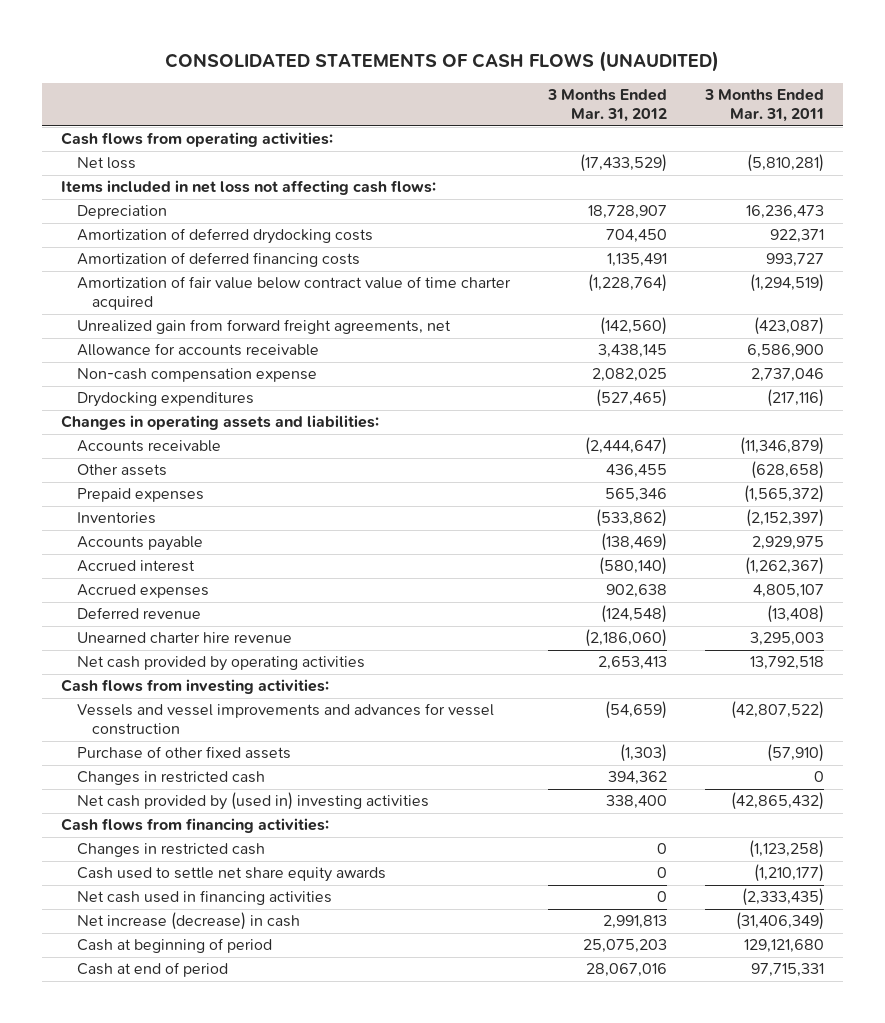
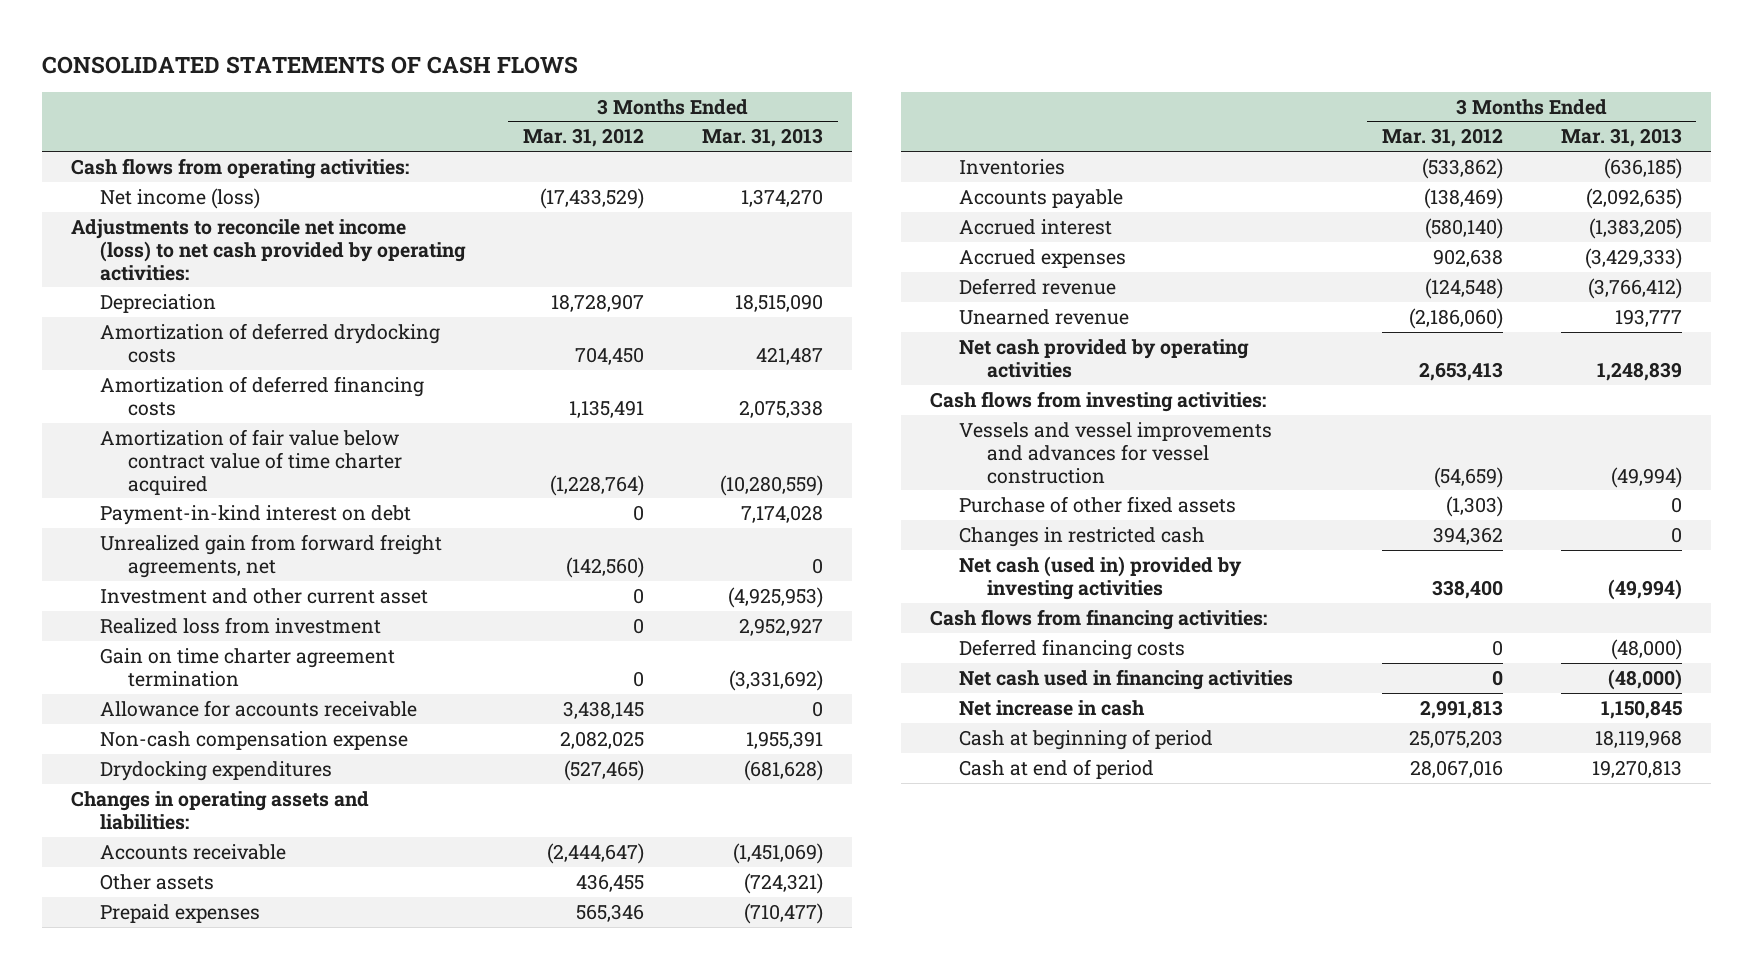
- CONSOLIDATED STATEMENTS OF CASH FLOWS (UNAUDITED)
+ CONSOLIDATED STATEMENTS OF CASH FLOWS
- | 3 Months Ended Mar. 31, 2012 | 3 Months Ended Mar. 31, 2011
+ | 3 Months Ended Mar. 31, 2012 | 3 Months Ended Mar. 31, 2013
- Net loss | (17,433,529) | (5,810,281)
- Items included in net loss not affecting cash flows:
+ Net income (loss) | (17,433,529) | 1,374,270
+ Adjustments to reconcile net income (loss) to net cash provided by operating activities:
+ Payment-in-kind interest on debt | 0 | 7,174,028
+ Investment and other current asset | 0 | (4,925,953)
+ Realized loss from investment | 0 | 2,952,927
+ Gain on time charter agreement termination | 0 | (3,331,692)
- Unearned charter hire revenue | (2,186,060) | 3,295,003
+ Unearned revenue | (2,186,060) | 193,777
- Net cash provided by (used in) investing activities | 338,400 | (42,865,432)
+ Net cash (used in) provided by investing activities | 338,400 | (49,994)
- Changes in restricted cash | 0 | (1,123,258)
- Cash used to settle net share equity awards | 0 | (1,210,177)
+ Deferred financing costs | 0 | (48,000)
- Net increase (decrease) in cash | 2,991,813 | (31,406,349)
+ Net increase in cash | 2,991,813 | 1,150,845

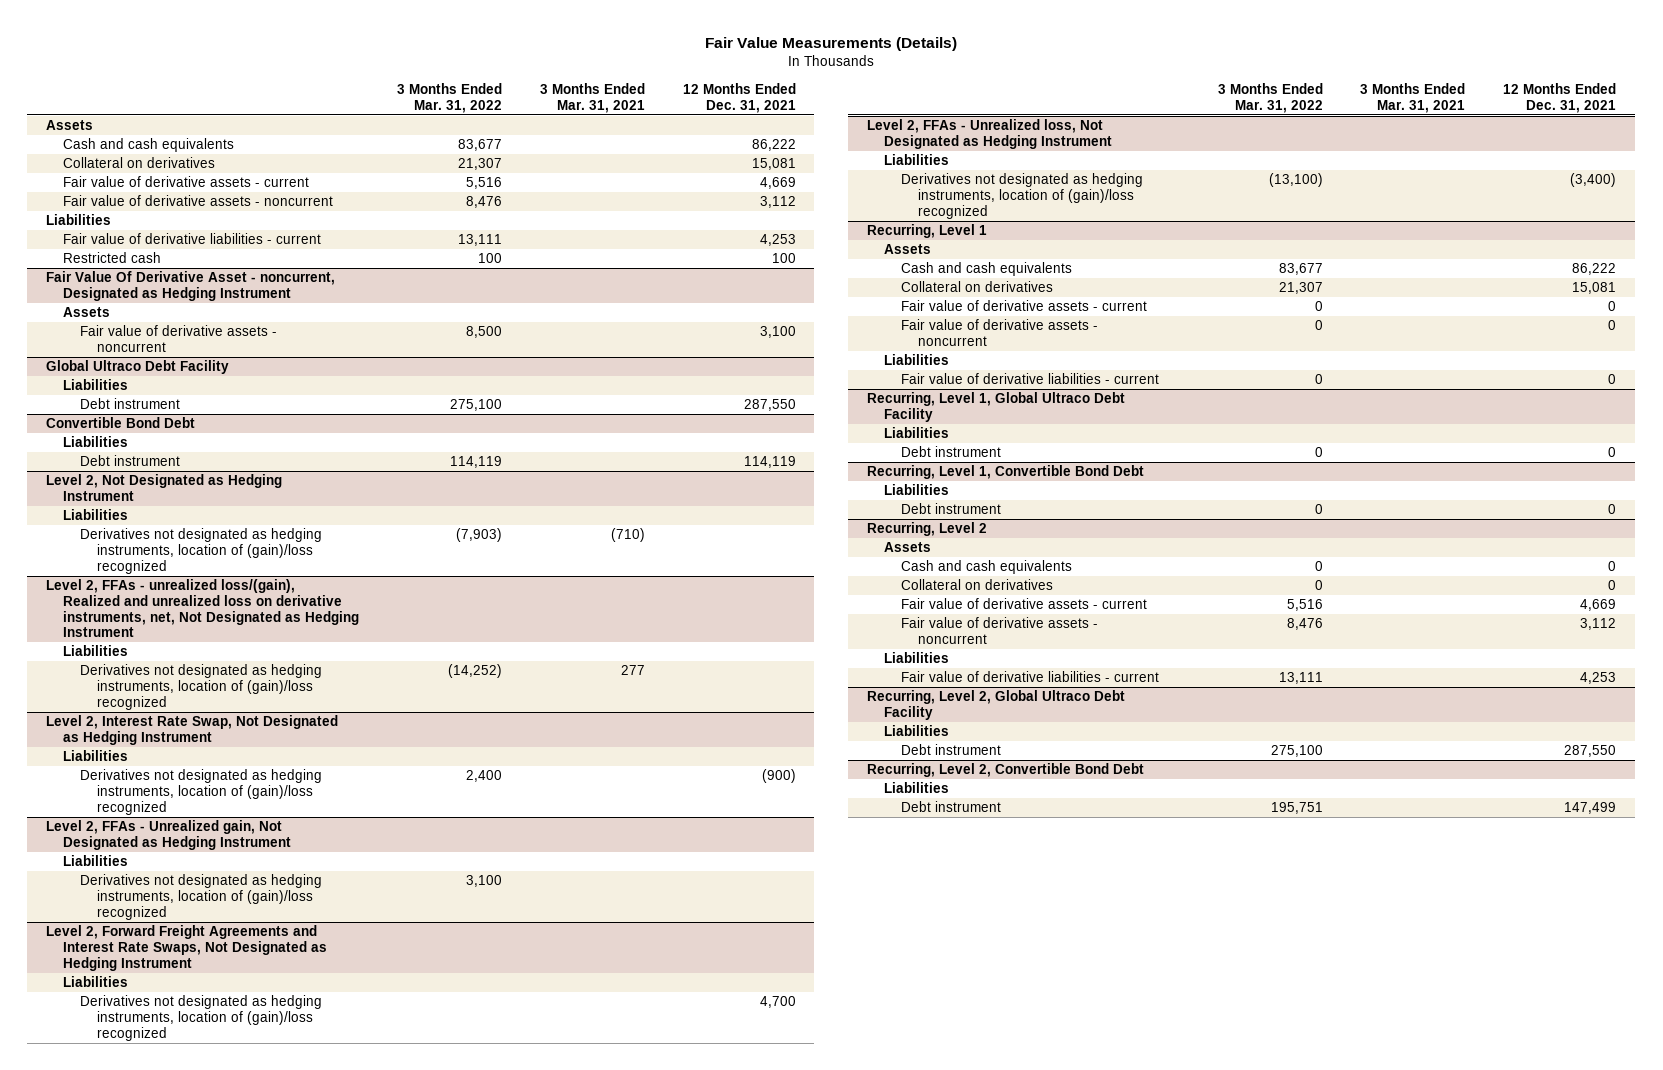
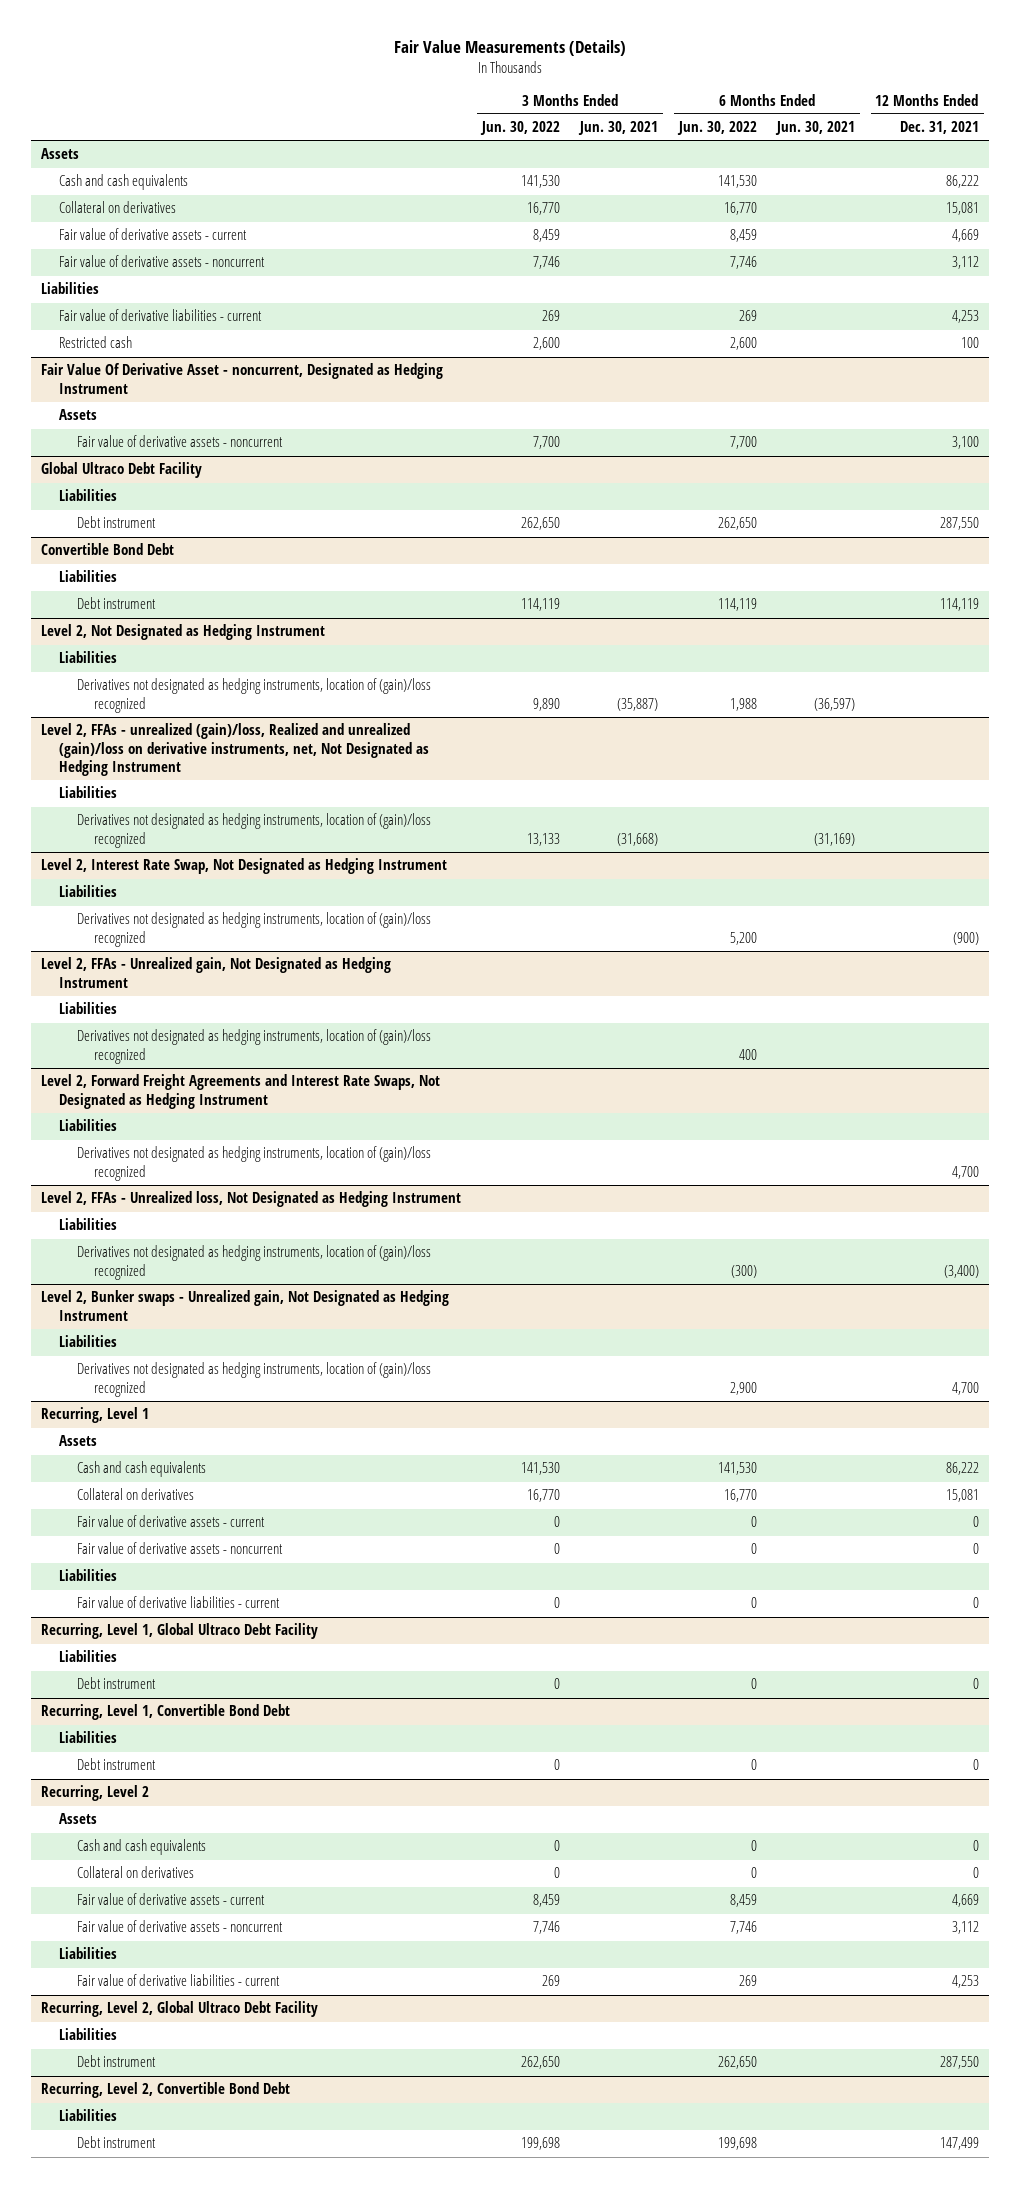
- | 3 Months Ended Mar. 31, 2022 | 3 Months Ended Mar. 31, 2021 | 12 Months Ended Dec. 31, 2021
+ | 3 Months Ended Jun. 30, 2022 | 3 Months Ended Jun. 30, 2021 | 6 Months Ended Jun. 30, 2022 | 6 Months Ended Jun. 30, 2021 | 12 Months Ended Dec. 31, 2021
- Level 2, FFAs - unrealized loss/(gain), Realized and unrealized loss on derivative instruments, net, Not Designated as Hedging Instrument
+ Level 2, FFAs - unrealized (gain)/loss, Realized and unrealized (gain)/loss on derivative instruments, net, Not Designated as Hedging Instrument
+ Level 2, Bunker swaps - Unrealized gain, Not Designated as Hedging Instrument
+ Liabilities
+ Derivatives not designated as hedging instruments, location of (gain)/loss recognized | | | 2,900 | | 4,700

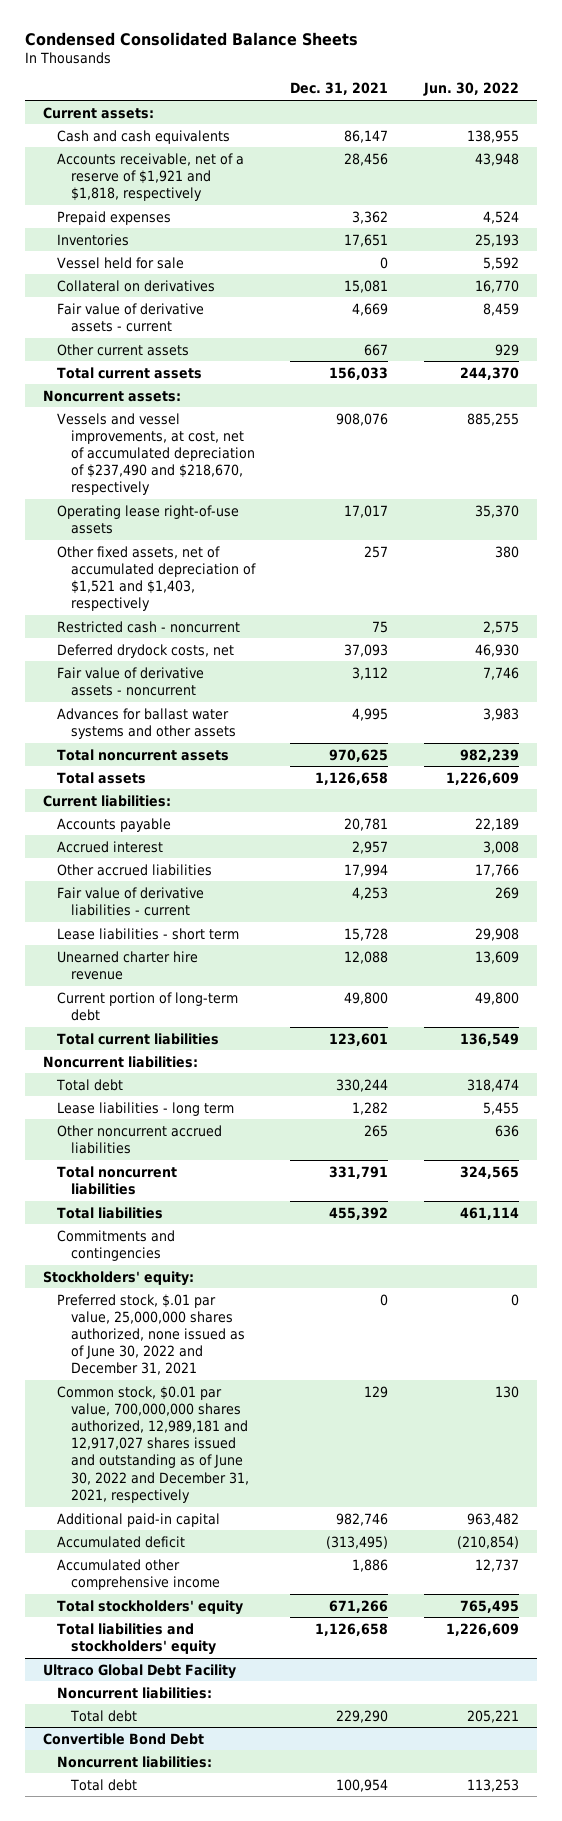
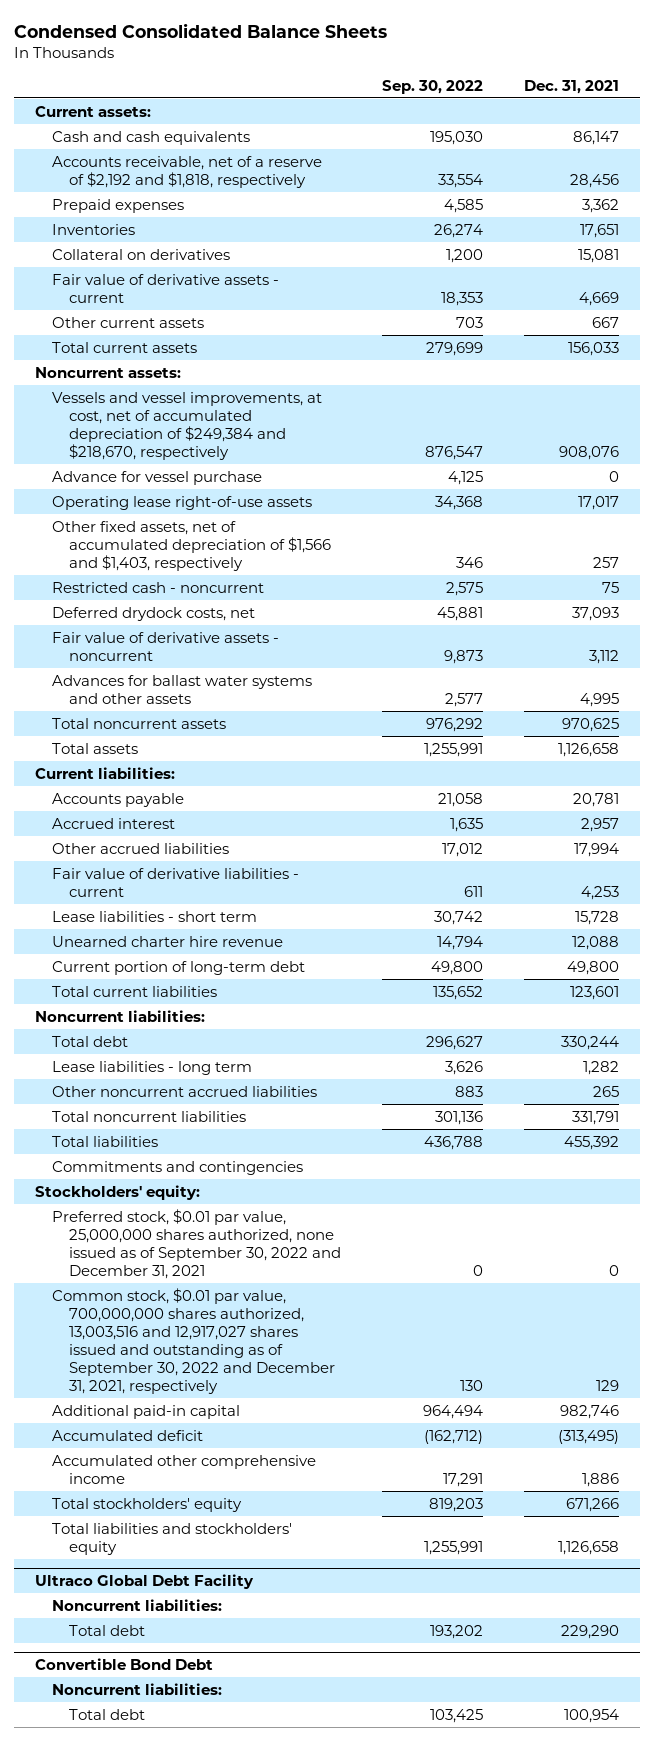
- | Dec. 31, 2021 | Jun. 30, 2022
+ | Sep. 30, 2022 | Dec. 31, 2021
- Accounts receivable, net of a reserve of $1,921 and $1,818, respectively | 28,456 | 43,948
+ Accounts receivable, net of a reserve of $2,192 and $1,818, respectively | 33,554 | 28,456
- Vessel held for sale | 0 | 5,592
- Vessels and vessel improvements, at cost, net of accumulated depreciation of $237,490 and $218,670, respectively | 908,076 | 885,255
+ Vessels and vessel improvements, at cost, net of accumulated depreciation of $249,384 and $218,670, respectively | 876,547 | 908,076
+ Advance for vessel purchase | 4,125 | 0
- Other fixed assets, net of accumulated depreciation of $1,521 and $1,403, respectively | 257 | 380
+ Other fixed assets, net of accumulated depreciation of $1,566 and $1,403, respectively | 346 | 257
- Preferred stock, $.01 par value, 25,000,000 shares authorized, none issued as of June 30, 2022 and December 31, 2021 | 0 | 0
- Common stock, $0.01 par value, 700,000,000 shares authorized, 12,989,181 and 12,917,027 shares issued and outstanding as of June 30, 2022 and December 31, 2021, respectively | 129 | 130
+ Preferred stock, $0.01 par value, 25,000,000 shares authorized, none issued as of September 30, 2022 and December 31, 2021 | 0 | 0
+ Common stock, $0.01 par value, 700,000,000 shares authorized, 13,003,516 and 12,917,027 shares issued and outstanding as of September 30, 2022 and December 31, 2021, respectively | 130 | 129

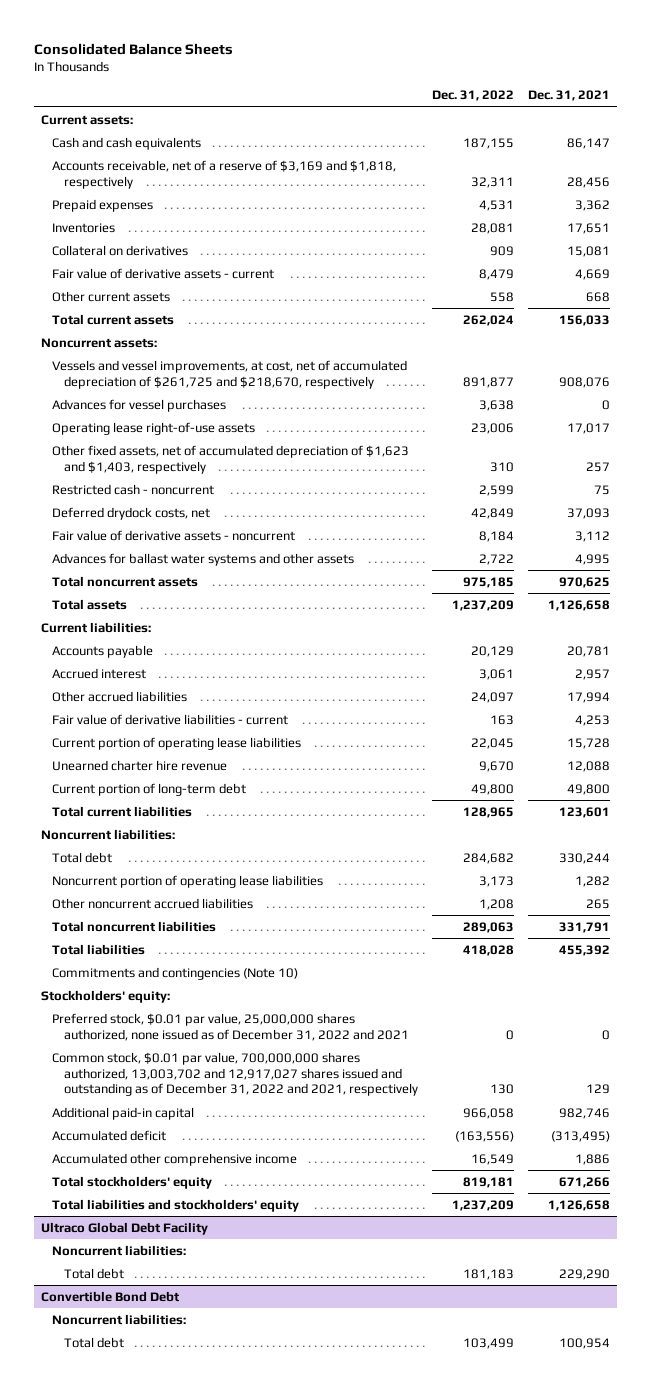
- Condensed Consolidated Balance Sheets
+ Consolidated Balance Sheets
- | Sep. 30, 2022 | Dec. 31, 2021
+ | Dec. 31, 2022 | Dec. 31, 2021
- Accounts receivable, net of a reserve of $2,192 and $1,818, respectively | 33,554 | 28,456
+ Accounts receivable, net of a reserve of $3,169 and $1,818, respectively | 32,311 | 28,456
- Other current assets | 703 | 667
+ Other current assets | 558 | 668
- Vessels and vessel improvements, at cost, net of accumulated depreciation of $249,384 and $218,670, respectively | 876,547 | 908,076
- Advance for vessel purchase | 4,125 | 0
+ Vessels and vessel improvements, at cost, net of accumulated depreciation of $261,725 and $218,670, respectively | 891,877 | 908,076
+ Advances for vessel purchases | 3,638 | 0
- Other fixed assets, net of accumulated depreciation of $1,566 and $1,403, respectively | 346 | 257
+ Other fixed assets, net of accumulated depreciation of $1,623 and $1,403, respectively | 310 | 257
- Lease liabilities - short term | 30,742 | 15,728
+ Current portion of operating lease liabilities | 22,045 | 15,728
- Lease liabilities - long term | 3,626 | 1,282
+ Noncurrent portion of operating lease liabilities | 3,173 | 1,282
- Commitments and contingencies
+ Commitments and contingencies (Note 10)
- Preferred stock, $0.01 par value, 25,000,000 shares authorized, none issued as of September 30, 2022 and December 31, 2021 | 0 | 0
- Common stock, $0.01 par value, 700,000,000 shares authorized, 13,003,516 and 12,917,027 shares issued and outstanding as of September 30, 2022 and December 31, 2021, respectively | 130 | 129
+ Preferred stock, $0.01 par value, 25,000,000 shares authorized, none issued as of December 31, 2022 and 2021 | 0 | 0
+ Common stock, $0.01 par value, 700,000,000 shares authorized, 13,003,702 and 12,917,027 shares issued and outstanding as of December 31, 2022 and 2021, respectively | 130 | 129

